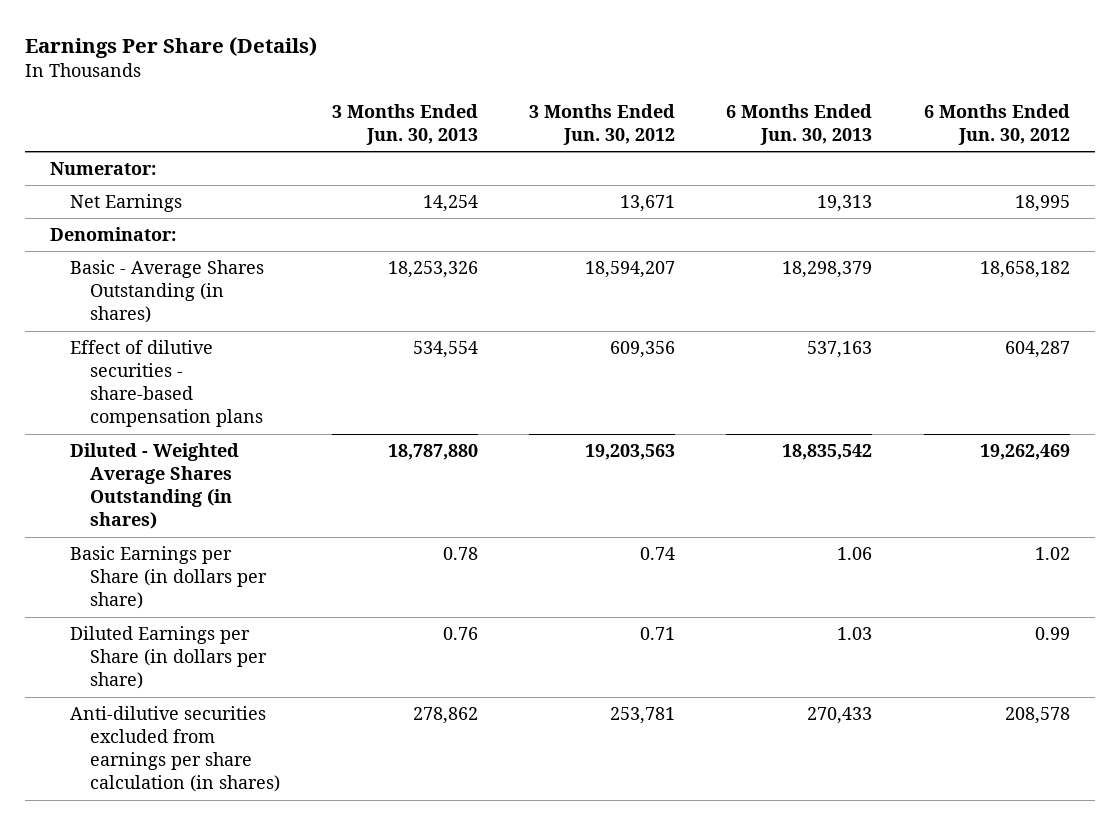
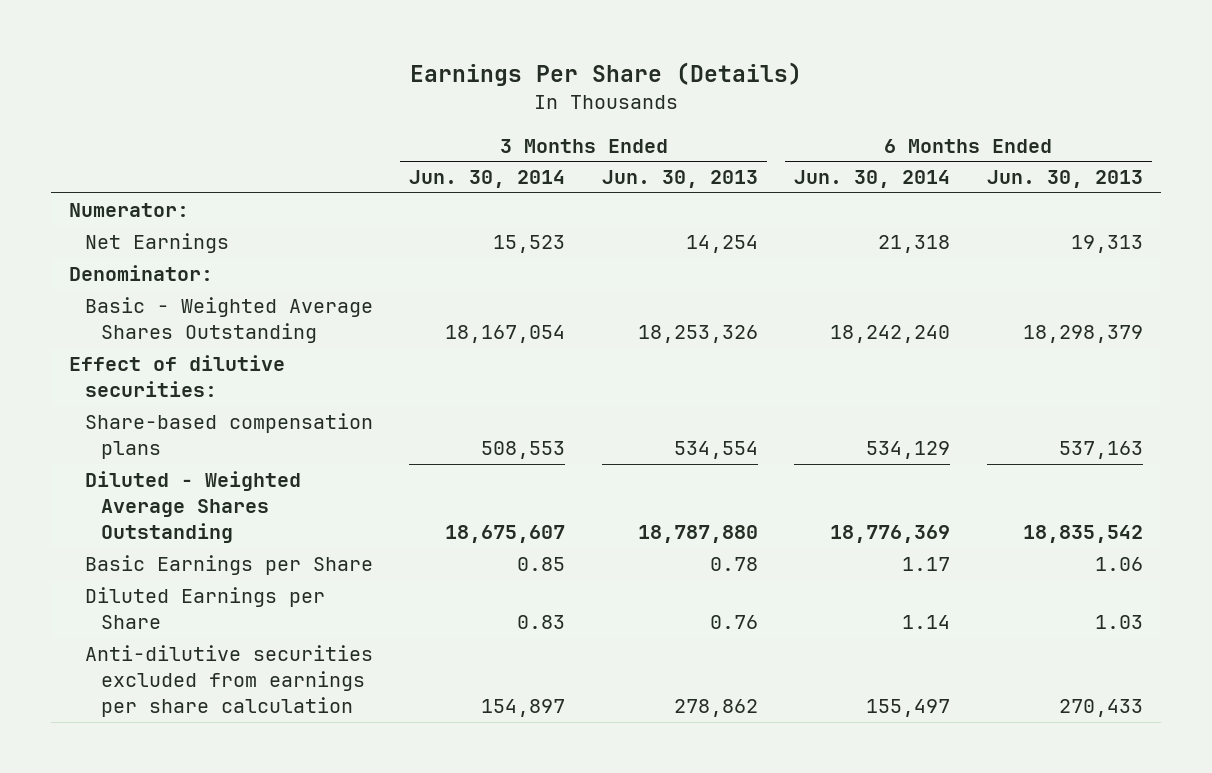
- | 3 Months Ended Jun. 30, 2013 | 3 Months Ended Jun. 30, 2012 | 6 Months Ended Jun. 30, 2013 | 6 Months Ended Jun. 30, 2012
+ | 3 Months Ended Jun. 30, 2014 | 3 Months Ended Jun. 30, 2013 | 6 Months Ended Jun. 30, 2014 | 6 Months Ended Jun. 30, 2013
- Basic - Average Shares Outstanding (in shares) | 18,253,326 | 18,594,207 | 18,298,379 | 18,658,182
- Effect of dilutive securities - share-based compensation plans | 534,554 | 609,356 | 537,163 | 604,287
- Diluted - Weighted Average Shares Outstanding (in shares) | 18,787,880 | 19,203,563 | 18,835,542 | 19,262,469
- Basic Earnings per Share (in dollars per share) | 0.78 | 0.74 | 1.06 | 1.02
- Diluted Earnings per Share (in dollars per share) | 0.76 | 0.71 | 1.03 | 0.99
- Anti-dilutive securities excluded from earnings per share calculation (in shares) | 278,862 | 253,781 | 270,433 | 208,578
+ Basic - Weighted Average Shares Outstanding | 18,167,054 | 18,253,326 | 18,242,240 | 18,298,379
+ Effect of dilutive securities:
+ Share-based compensation plans | 508,553 | 534,554 | 534,129 | 537,163
+ Diluted - Weighted Average Shares Outstanding | 18,675,607 | 18,787,880 | 18,776,369 | 18,835,542
+ Basic Earnings per Share | 0.85 | 0.78 | 1.17 | 1.06
+ Diluted Earnings per Share | 0.83 | 0.76 | 1.14 | 1.03
+ Anti-dilutive securities excluded from earnings per share calculation | 154,897 | 278,862 | 155,497 | 270,433

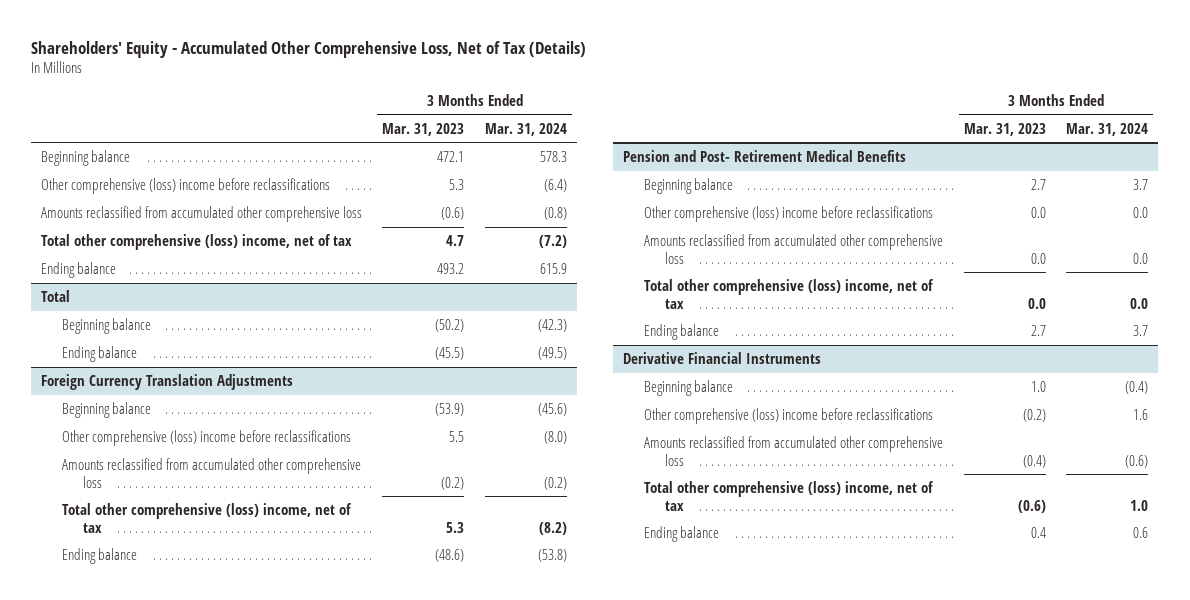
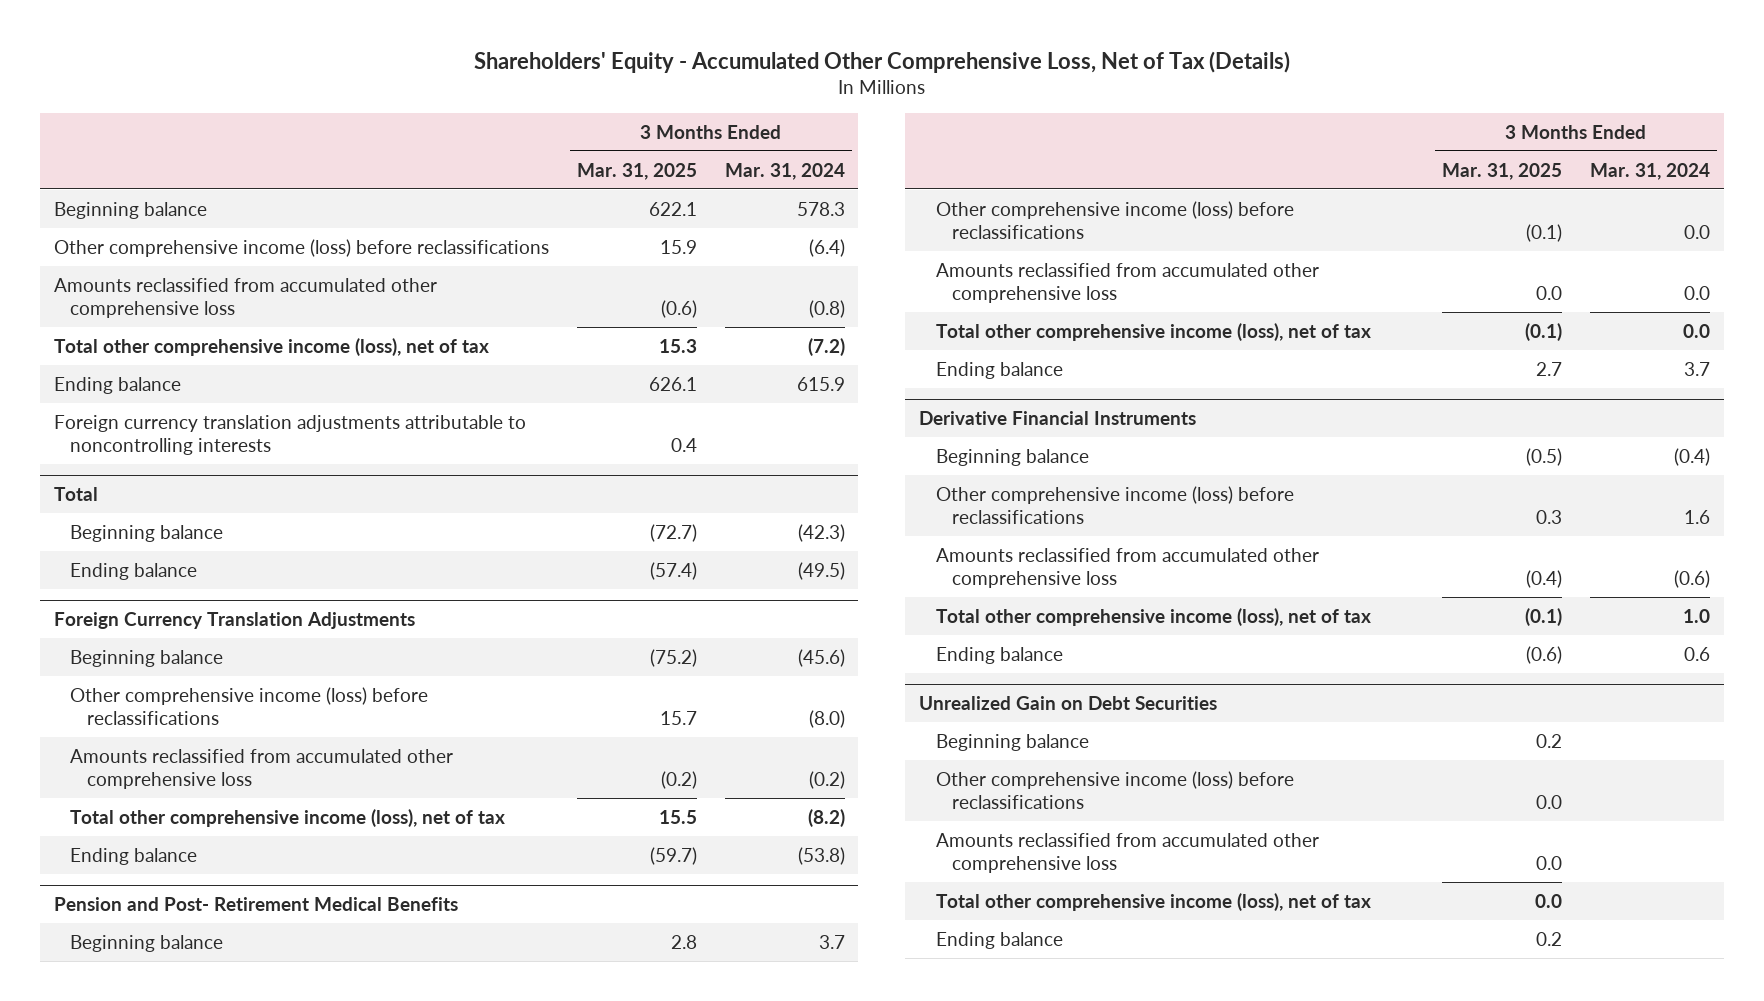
- | 3 Months Ended Mar. 31, 2023 | 3 Months Ended Mar. 31, 2024
+ | 3 Months Ended Mar. 31, 2025 | 3 Months Ended Mar. 31, 2024
- Other comprehensive (loss) income before reclassifications | 5.3 | (6.4)
+ Other comprehensive income (loss) before reclassifications | 15.9 | (6.4)
- Total other comprehensive (loss) income, net of tax | 4.7 | (7.2)
+ Total other comprehensive income (loss), net of tax | 15.3 | (7.2)
+ Foreign currency translation adjustments attributable to noncontrolling interests | 0.4 |
@ Foreign Currency Translation Adjustments
- Other comprehensive (loss) income before reclassifications | 5.5 | (8.0)
+ Other comprehensive income (loss) before reclassifications | 15.7 | (8.0)
- Total other comprehensive (loss) income, net of tax | 5.3 | (8.2)
+ Total other comprehensive income (loss), net of tax | 15.5 | (8.2)
@ Pension and Post- Retirement Medical Benefits
- Other comprehensive (loss) income before reclassifications | 0.0 | 0.0
+ Other comprehensive income (loss) before reclassifications | (0.1) | 0.0
- Total other comprehensive (loss) income, net of tax | 0.0 | 0.0
+ Total other comprehensive income (loss), net of tax | (0.1) | 0.0
@ Derivative Financial Instruments
- Other comprehensive (loss) income before reclassifications | (0.2) | 1.6
+ Other comprehensive income (loss) before reclassifications | 0.3 | 1.6
- Total other comprehensive (loss) income, net of tax | (0.6) | 1.0
+ Total other comprehensive income (loss), net of tax | (0.1) | 1.0
+ Unrealized Gain on Debt Securities
+ Beginning balance | 0.2 |
+ Other comprehensive income (loss) before reclassifications | 0.0 |
+ Amounts reclassified from accumulated other comprehensive loss | 0.0 |
+ Total other comprehensive income (loss), net of tax | 0.0 |
+ Ending balance | 0.2 |

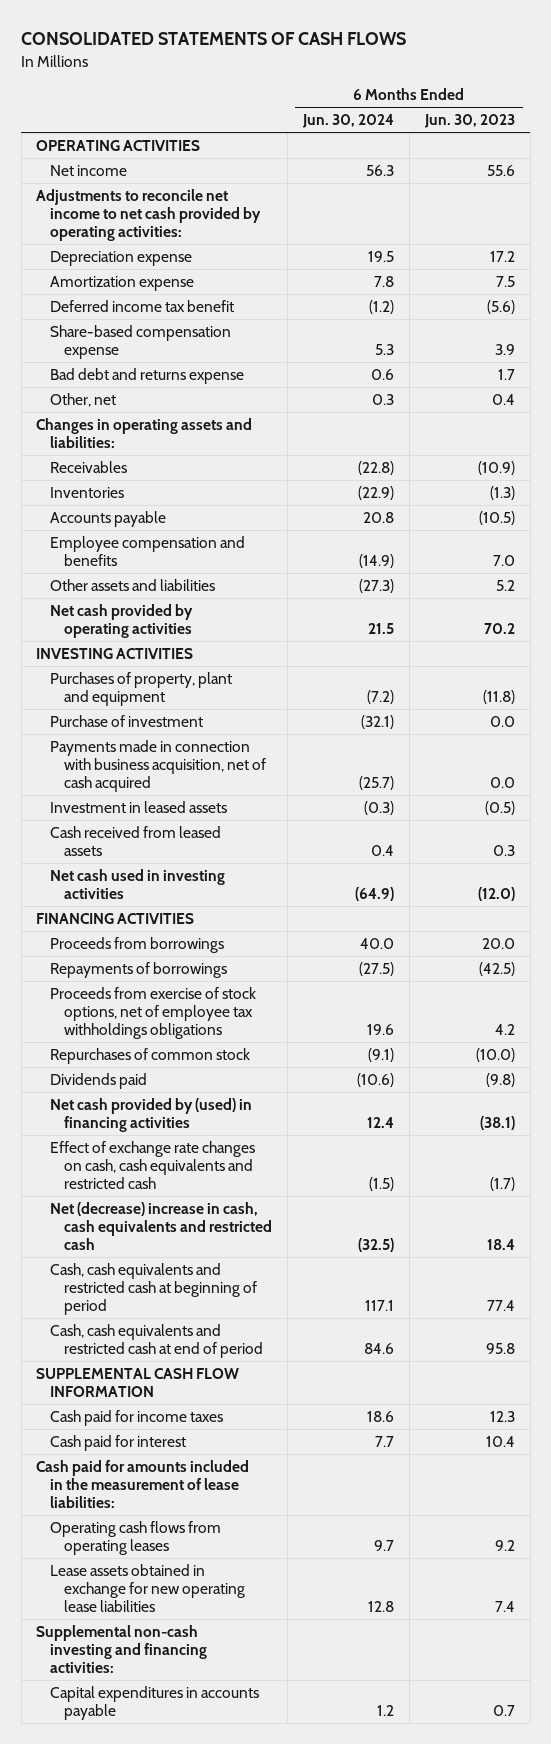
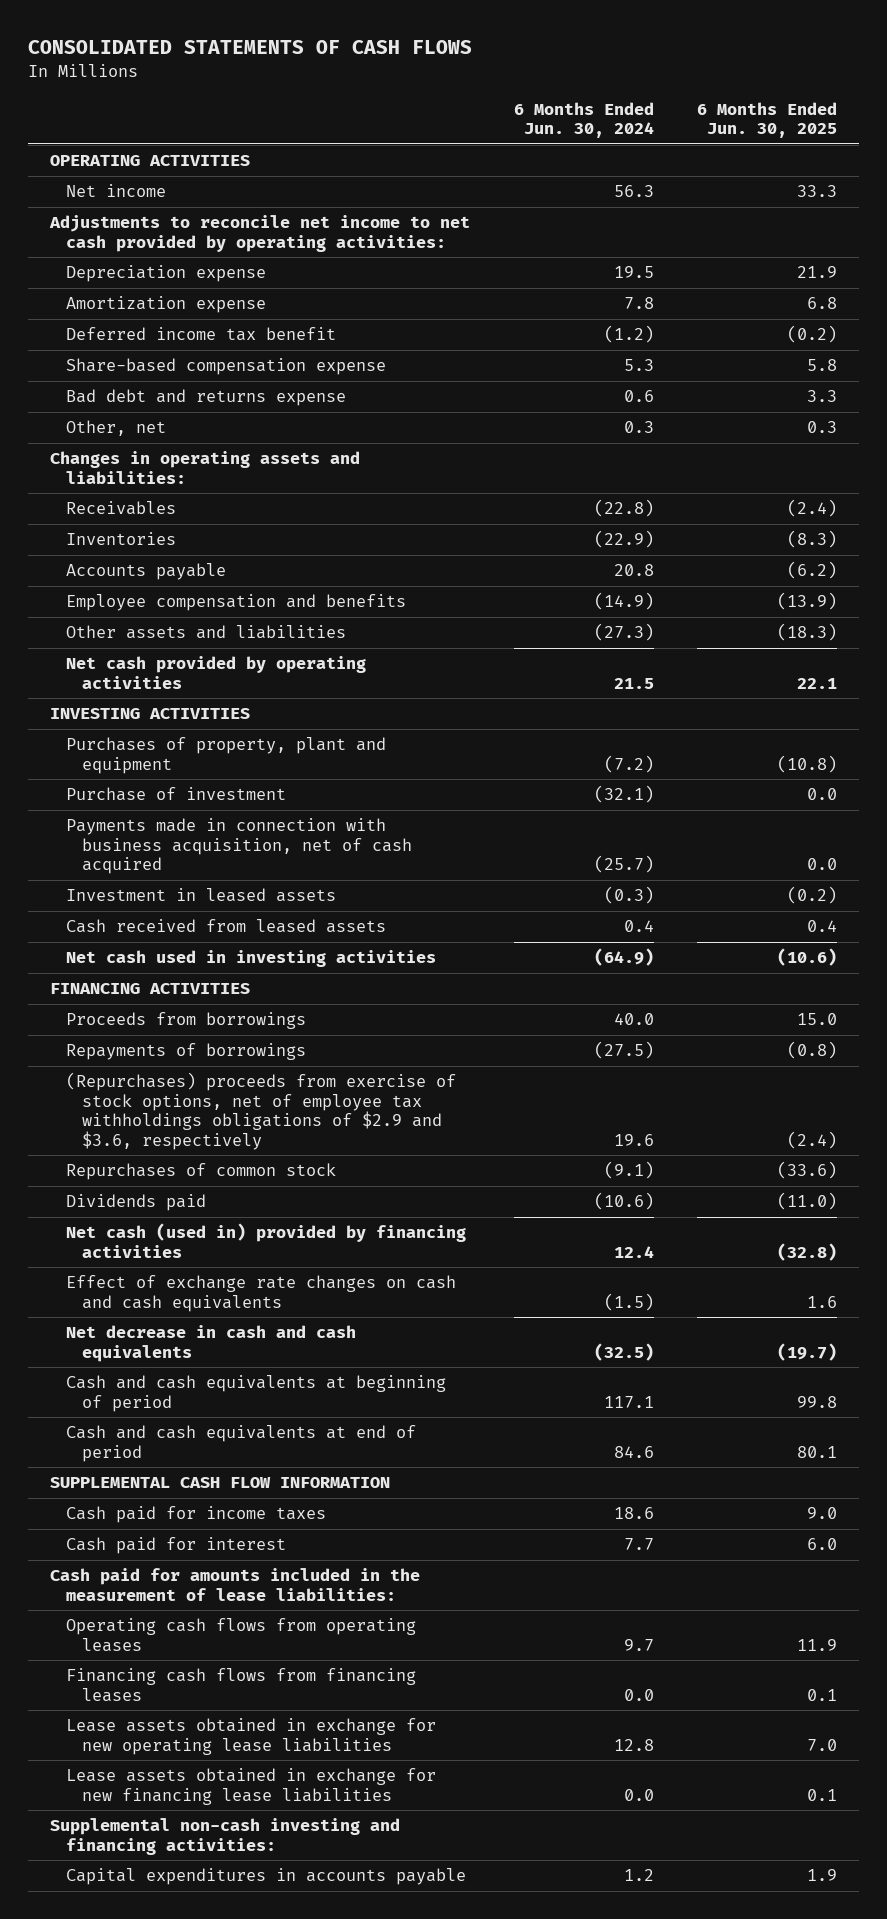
- | 6 Months Ended Jun. 30, 2024 | 6 Months Ended Jun. 30, 2023
+ | 6 Months Ended Jun. 30, 2024 | 6 Months Ended Jun. 30, 2025
- Proceeds from exercise of stock options, net of employee tax withholdings obligations | 19.6 | 4.2
+ (Repurchases) proceeds from exercise of stock options, net of employee tax withholdings obligations of $2.9 and $3.6, respectively | 19.6 | (2.4)
- Net cash provided by (used) in financing activities | 12.4 | (38.1)
- Effect of exchange rate changes on cash, cash equivalents and restricted cash | (1.5) | (1.7)
- Net (decrease) increase in cash, cash equivalents and restricted cash | (32.5) | 18.4
- Cash, cash equivalents and restricted cash at beginning of period | 117.1 | 77.4
- Cash, cash equivalents and restricted cash at end of period | 84.6 | 95.8
+ Net cash (used in) provided by financing activities | 12.4 | (32.8)
+ Effect of exchange rate changes on cash and cash equivalents | (1.5) | 1.6
+ Net decrease in cash and cash equivalents | (32.5) | (19.7)
+ Cash and cash equivalents at beginning of period | 117.1 | 99.8
+ Cash and cash equivalents at end of period | 84.6 | 80.1
+ Financing cash flows from financing leases | 0.0 | 0.1
+ Lease assets obtained in exchange for new financing lease liabilities | 0.0 | 0.1

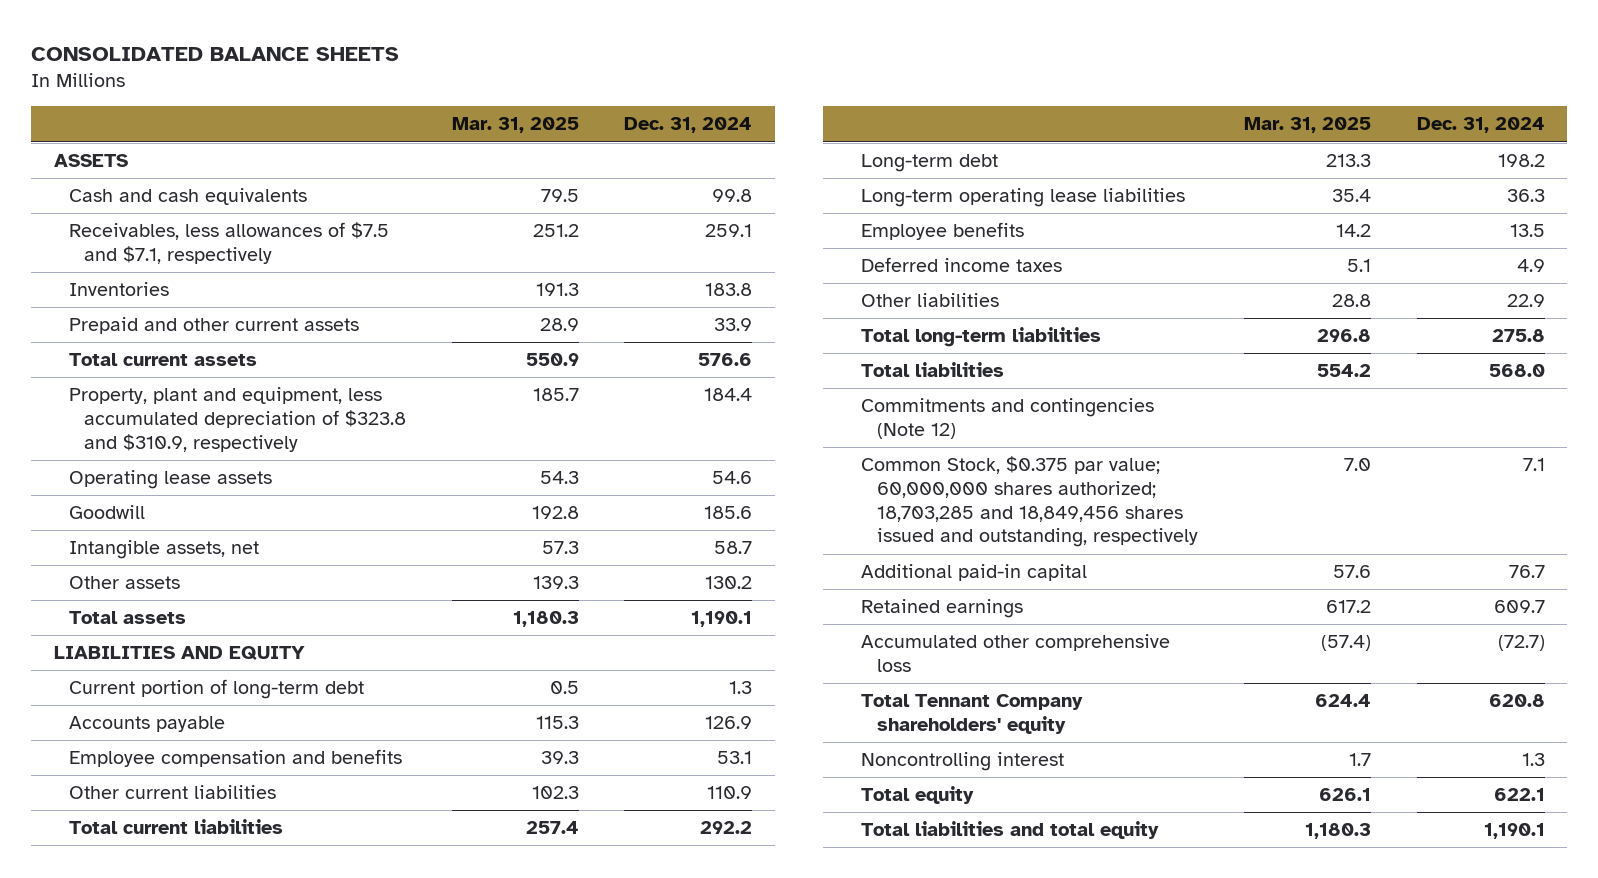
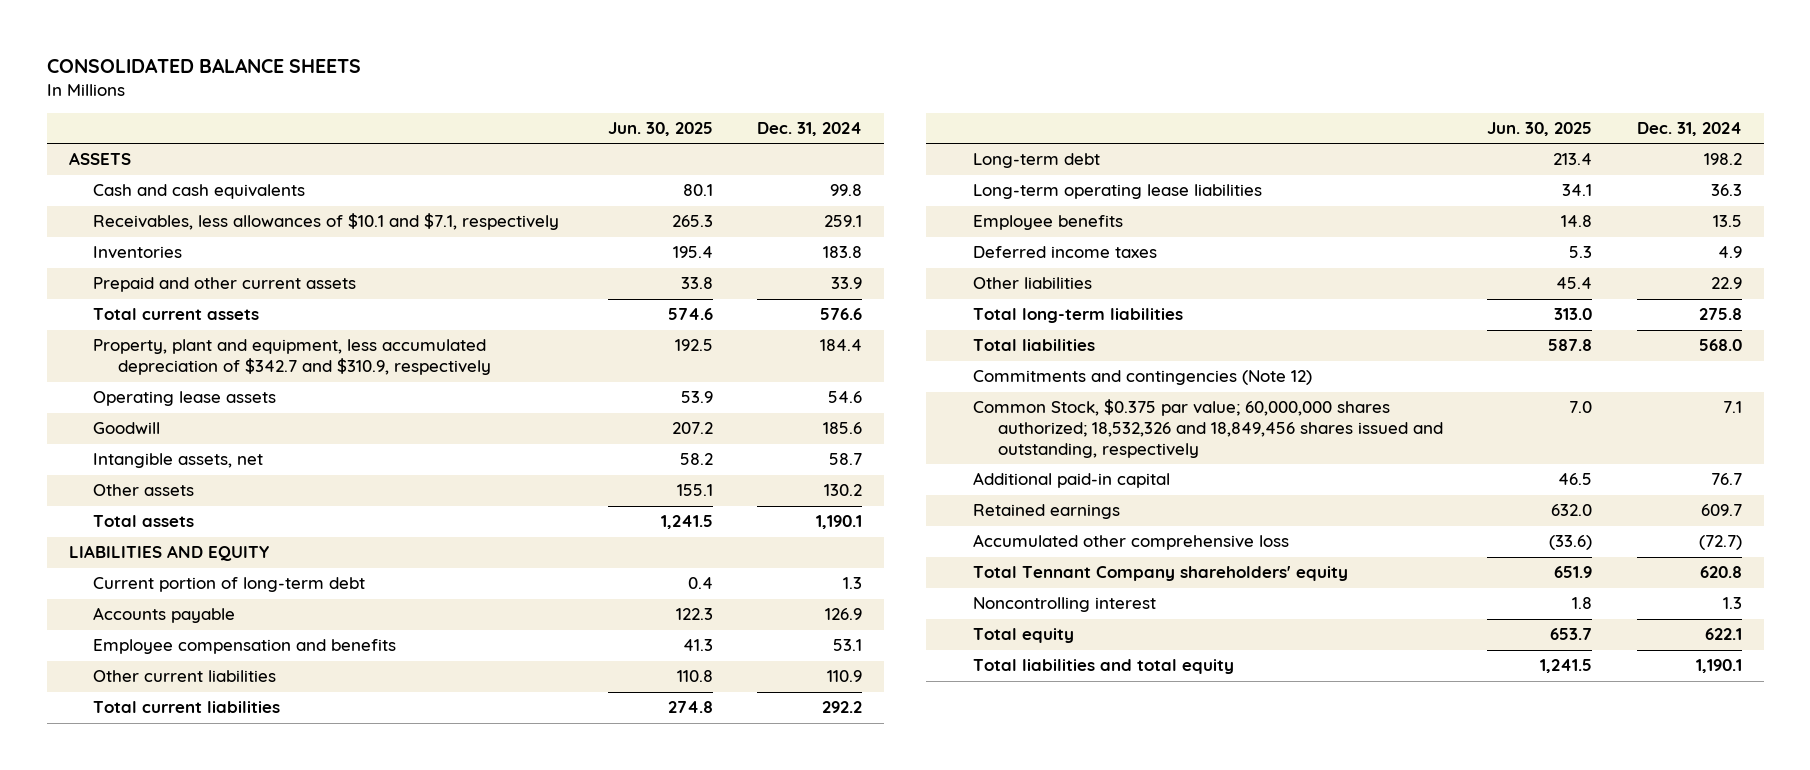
- | Mar. 31, 2025 | Dec. 31, 2024
+ | Jun. 30, 2025 | Dec. 31, 2024
- Receivables, less allowances of $7.5 and $7.1, respectively | 251.2 | 259.1
+ Receivables, less allowances of $10.1 and $7.1, respectively | 265.3 | 259.1
- Property, plant and equipment, less accumulated depreciation of $323.8 and $310.9, respectively | 185.7 | 184.4
+ Property, plant and equipment, less accumulated depreciation of $342.7 and $310.9, respectively | 192.5 | 184.4
- Common Stock, $0.375 par value; 60,000,000 shares authorized; 18,703,285 and 18,849,456 shares issued and outstanding, respectively | 7.0 | 7.1
+ Common Stock, $0.375 par value; 60,000,000 shares authorized; 18,532,326 and 18,849,456 shares issued and outstanding, respectively | 7.0 | 7.1

